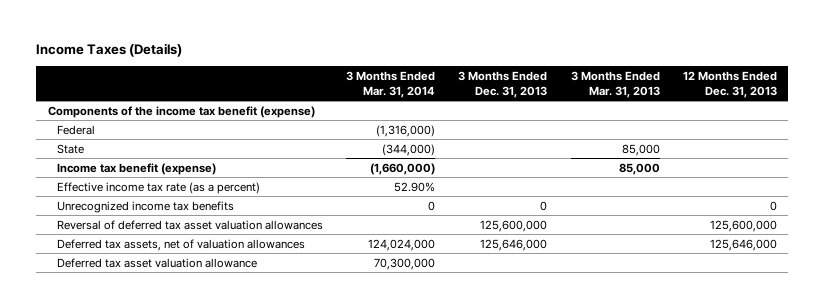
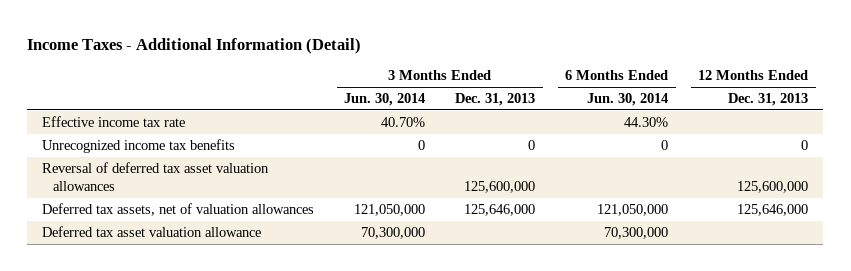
- Income Taxes (Details)
+ Income Taxes - Additional Information (Detail)
- | 3 Months Ended Mar. 31, 2014 | 3 Months Ended Dec. 31, 2013 | 3 Months Ended Mar. 31, 2013 | 12 Months Ended Dec. 31, 2013
+ | 3 Months Ended Jun. 30, 2014 | 3 Months Ended Dec. 31, 2013 | 6 Months Ended Jun. 30, 2014 | 12 Months Ended Dec. 31, 2013
- Components of the income tax benefit (expense)
- Federal | (1,316,000) | | |
- State | (344,000) | | 85,000 |
- Income tax benefit (expense) | (1,660,000) | | 85,000 |
- Effective income tax rate (as a percent) | 52.90% | | |
+ Effective income tax rate | 40.70% | | 44.30% |

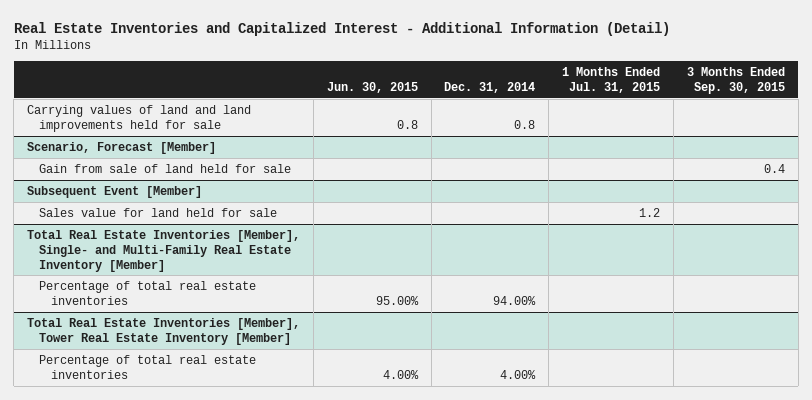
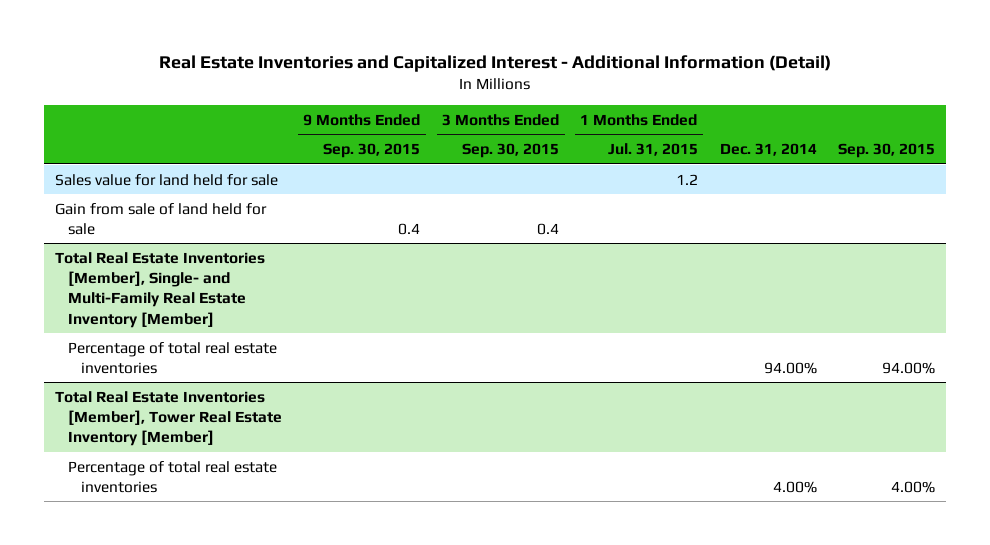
- | Jun. 30, 2015 | Dec. 31, 2014 | 1 Months Ended Jul. 31, 2015 | 3 Months Ended Sep. 30, 2015
+ | 9 Months Ended Sep. 30, 2015 | 3 Months Ended Sep. 30, 2015 | 1 Months Ended Jul. 31, 2015 | Dec. 31, 2014 | Sep. 30, 2015
- Carrying values of land and land improvements held for sale | 0.8 | 0.8 | |
- Scenario, Forecast [Member]
- Gain from sale of land held for sale | | | | 0.4
- Subsequent Event [Member]
- Sales value for land held for sale | | | 1.2 |
+ Sales value for land held for sale | | | 1.2 | |
+ Gain from sale of land held for sale | 0.4 | 0.4 | | |

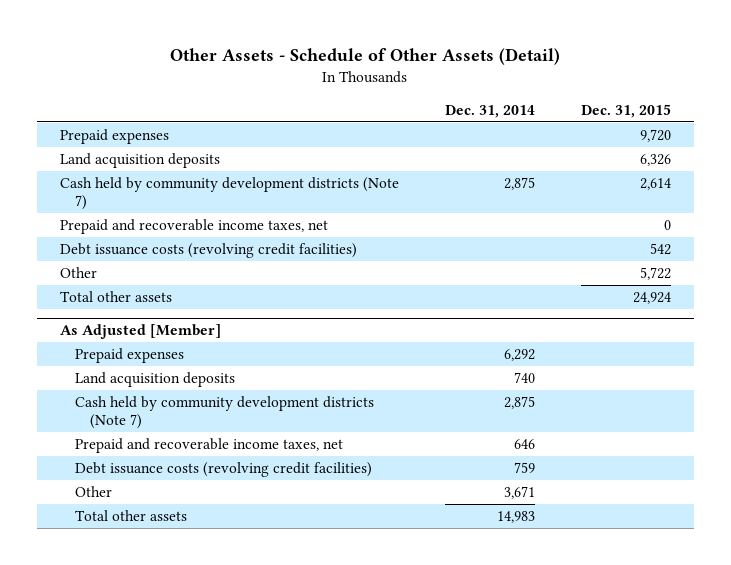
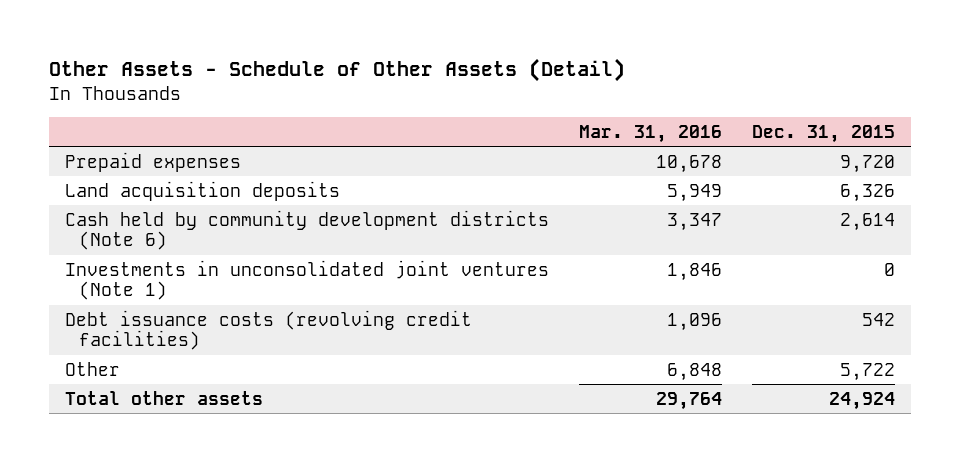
- | Dec. 31, 2014 | Dec. 31, 2015
+ | Mar. 31, 2016 | Dec. 31, 2015
- Cash held by community development districts (Note 7) | 2,875 | 2,614
- Prepaid and recoverable income taxes, net | | 0
+ Cash held by community development districts (Note 6) | 3,347 | 2,614
+ Investments in unconsolidated joint ventures (Note 1) | 1,846 | 0
- As Adjusted [Member]
- Prepaid expenses | 6,292 |
- Land acquisition deposits | 740 |
- Cash held by community development districts (Note 7) | 2,875 |
- Prepaid and recoverable income taxes, net | 646 |
- Debt issuance costs (revolving credit facilities) | 759 |
- Other | 3,671 |
- Total other assets | 14,983 |

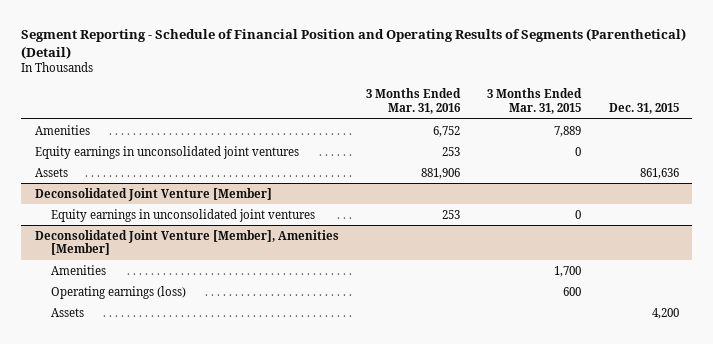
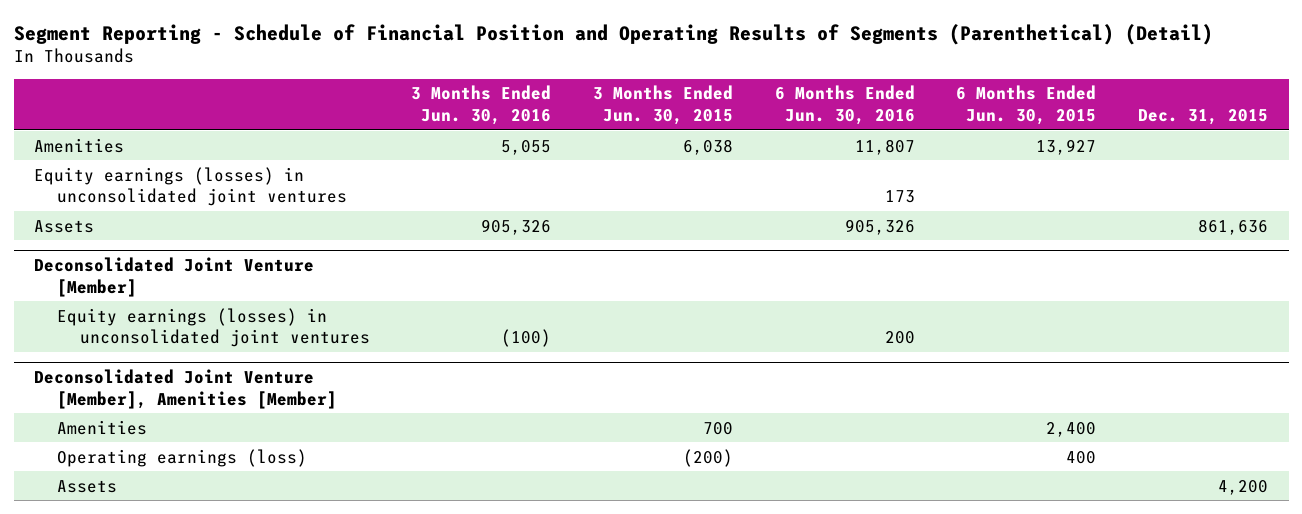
- | 3 Months Ended Mar. 31, 2016 | 3 Months Ended Mar. 31, 2015 | Dec. 31, 2015
+ | 3 Months Ended Jun. 30, 2016 | 3 Months Ended Jun. 30, 2015 | 6 Months Ended Jun. 30, 2016 | 6 Months Ended Jun. 30, 2015 | Dec. 31, 2015
- Equity earnings in unconsolidated joint ventures | 253 | 0 |
+ Equity earnings (losses) in unconsolidated joint ventures | | | 173 | |
@ Deconsolidated Joint Venture [Member]
- Equity earnings in unconsolidated joint ventures | 253 | 0 |
+ Equity earnings (losses) in unconsolidated joint ventures | (100) | | 200 | |

